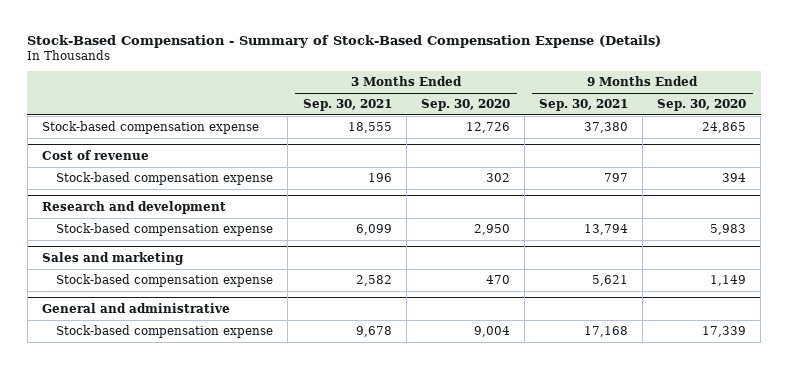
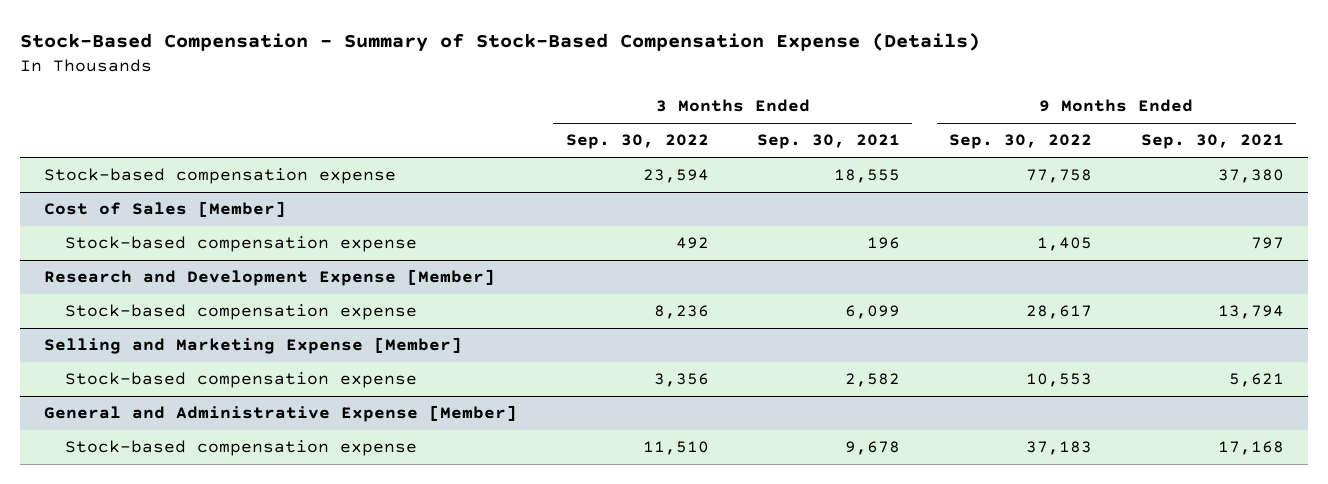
- | 3 Months Ended Sep. 30, 2021 | 3 Months Ended Sep. 30, 2020 | 9 Months Ended Sep. 30, 2021 | 9 Months Ended Sep. 30, 2020
+ | 3 Months Ended Sep. 30, 2022 | 3 Months Ended Sep. 30, 2021 | 9 Months Ended Sep. 30, 2022 | 9 Months Ended Sep. 30, 2021
- Cost of revenue
+ Cost of Sales [Member]
- Research and development
+ Research and Development Expense [Member]
- Sales and marketing
+ Selling and Marketing Expense [Member]
- General and administrative
+ General and Administrative Expense [Member]

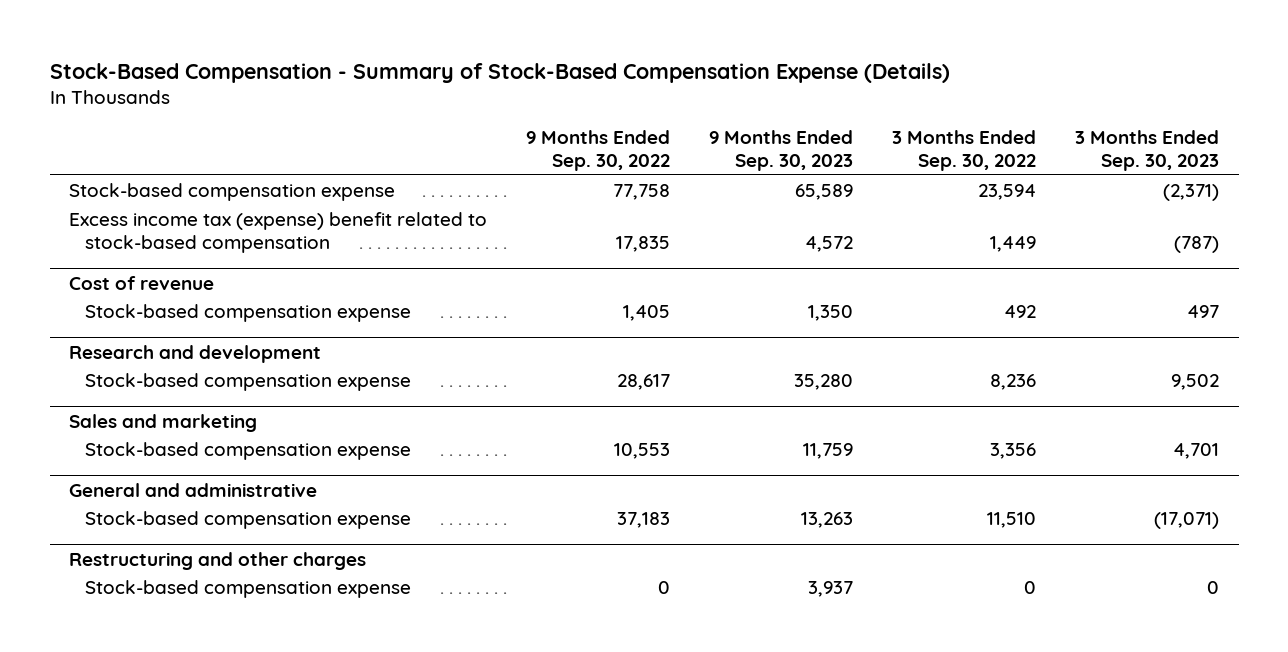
- | 3 Months Ended Sep. 30, 2022 | 3 Months Ended Sep. 30, 2021 | 9 Months Ended Sep. 30, 2022 | 9 Months Ended Sep. 30, 2021
+ | 9 Months Ended Sep. 30, 2022 | 9 Months Ended Sep. 30, 2023 | 3 Months Ended Sep. 30, 2022 | 3 Months Ended Sep. 30, 2023
- Cost of Sales [Member]
+ Excess income tax (expense) benefit related to stock-based compensation | 17,835 | 4,572 | 1,449 | (787)
+ Cost of revenue
- Research and Development Expense [Member]
+ Research and development
- Selling and Marketing Expense [Member]
+ Sales and marketing
- General and Administrative Expense [Member]
+ General and administrative
+ Restructuring and other charges
+ Stock-based compensation expense | 0 | 3,937 | 0 | 0

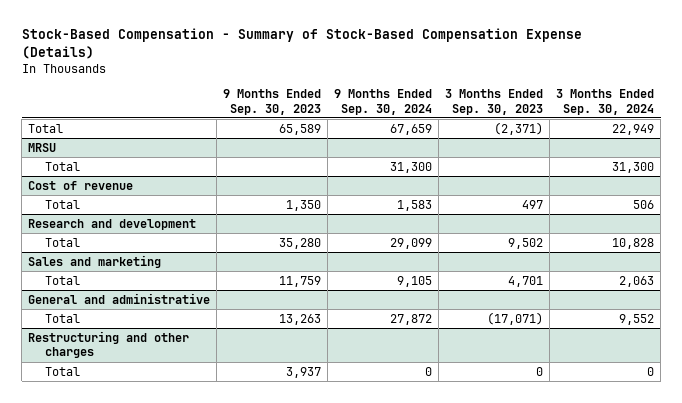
- | 9 Months Ended Sep. 30, 2022 | 9 Months Ended Sep. 30, 2023 | 3 Months Ended Sep. 30, 2022 | 3 Months Ended Sep. 30, 2023
+ | 9 Months Ended Sep. 30, 2023 | 9 Months Ended Sep. 30, 2024 | 3 Months Ended Sep. 30, 2023 | 3 Months Ended Sep. 30, 2024
- Stock-based compensation expense | 77,758 | 65,589 | 23,594 | (2,371)
- Excess income tax (expense) benefit related to stock-based compensation | 17,835 | 4,572 | 1,449 | (787)
+ Total | 65,589 | 67,659 | (2,371) | 22,949
+ MRSU
+ Total | | 31,300 | | 31,300
@ Cost of revenue
- Stock-based compensation expense | 1,405 | 1,350 | 492 | 497
+ Total | 1,350 | 1,583 | 497 | 506
@ Research and development
- Stock-based compensation expense | 28,617 | 35,280 | 8,236 | 9,502
+ Total | 35,280 | 29,099 | 9,502 | 10,828
@ Sales and marketing
- Stock-based compensation expense | 10,553 | 11,759 | 3,356 | 4,701
+ Total | 11,759 | 9,105 | 4,701 | 2,063
@ General and administrative
- Stock-based compensation expense | 37,183 | 13,263 | 11,510 | (17,071)
+ Total | 13,263 | 27,872 | (17,071) | 9,552
@ Restructuring and other charges
- Stock-based compensation expense | 0 | 3,937 | 0 | 0
+ Total | 3,937 | 0 | 0 | 0

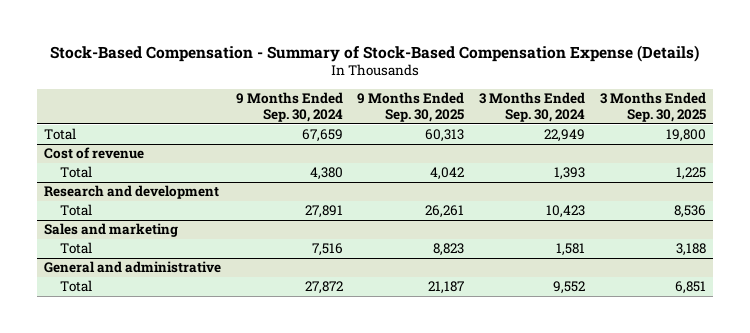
- | 9 Months Ended Sep. 30, 2023 | 9 Months Ended Sep. 30, 2024 | 3 Months Ended Sep. 30, 2023 | 3 Months Ended Sep. 30, 2024
+ | 9 Months Ended Sep. 30, 2024 | 9 Months Ended Sep. 30, 2025 | 3 Months Ended Sep. 30, 2024 | 3 Months Ended Sep. 30, 2025
- MRSU
- Total | | 31,300 | | 31,300
@ Cost of revenue
- Total | 1,350 | 1,583 | 497 | 506
+ Total | 4,380 | 4,042 | 1,393 | 1,225
@ Research and development
- Total | 35,280 | 29,099 | 9,502 | 10,828
+ Total | 27,891 | 26,261 | 10,423 | 8,536
@ Sales and marketing
- Total | 11,759 | 9,105 | 4,701 | 2,063
+ Total | 7,516 | 8,823 | 1,581 | 3,188
- Restructuring and other charges
- Total | 3,937 | 0 | 0 | 0

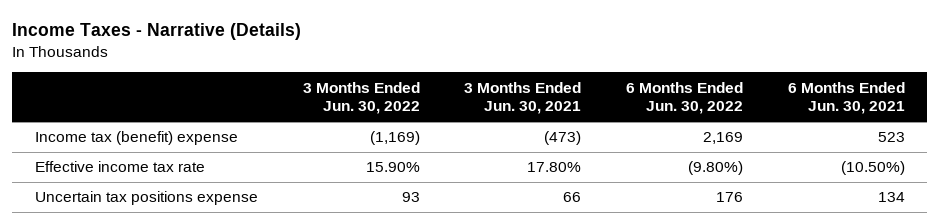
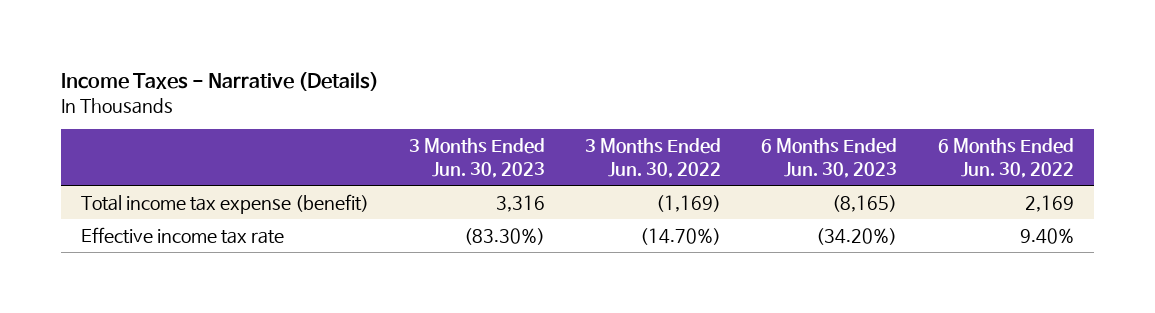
- | 3 Months Ended Jun. 30, 2022 | 3 Months Ended Jun. 30, 2021 | 6 Months Ended Jun. 30, 2022 | 6 Months Ended Jun. 30, 2021
+ | 3 Months Ended Jun. 30, 2023 | 3 Months Ended Jun. 30, 2022 | 6 Months Ended Jun. 30, 2023 | 6 Months Ended Jun. 30, 2022
- Income tax (benefit) expense | (1,169) | (473) | 2,169 | 523
- Effective income tax rate | 15.90% | 17.80% | (9.80%) | (10.50%)
- Uncertain tax positions expense | 93 | 66 | 176 | 134
+ Total income tax expense (benefit) | 3,316 | (1,169) | (8,165) | 2,169
+ Effective income tax rate | (83.30%) | (14.70%) | (34.20%) | 9.40%

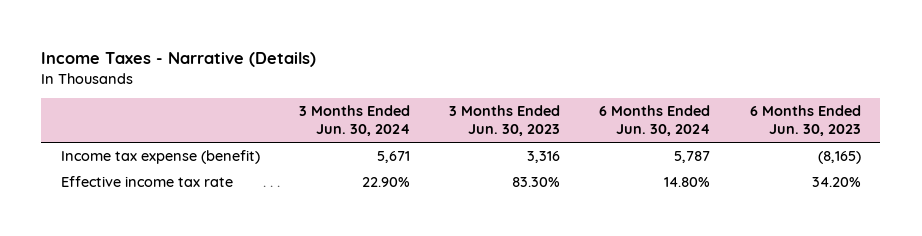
- | 3 Months Ended Jun. 30, 2023 | 3 Months Ended Jun. 30, 2022 | 6 Months Ended Jun. 30, 2023 | 6 Months Ended Jun. 30, 2022
+ | 3 Months Ended Jun. 30, 2024 | 3 Months Ended Jun. 30, 2023 | 6 Months Ended Jun. 30, 2024 | 6 Months Ended Jun. 30, 2023
- Total income tax expense (benefit) | 3,316 | (1,169) | (8,165) | 2,169
- Effective income tax rate | (83.30%) | (14.70%) | (34.20%) | 9.40%
+ Income tax expense (benefit) | 5,671 | 3,316 | 5,787 | (8,165)
+ Effective income tax rate | 22.90% | 83.30% | 14.80% | 34.20%

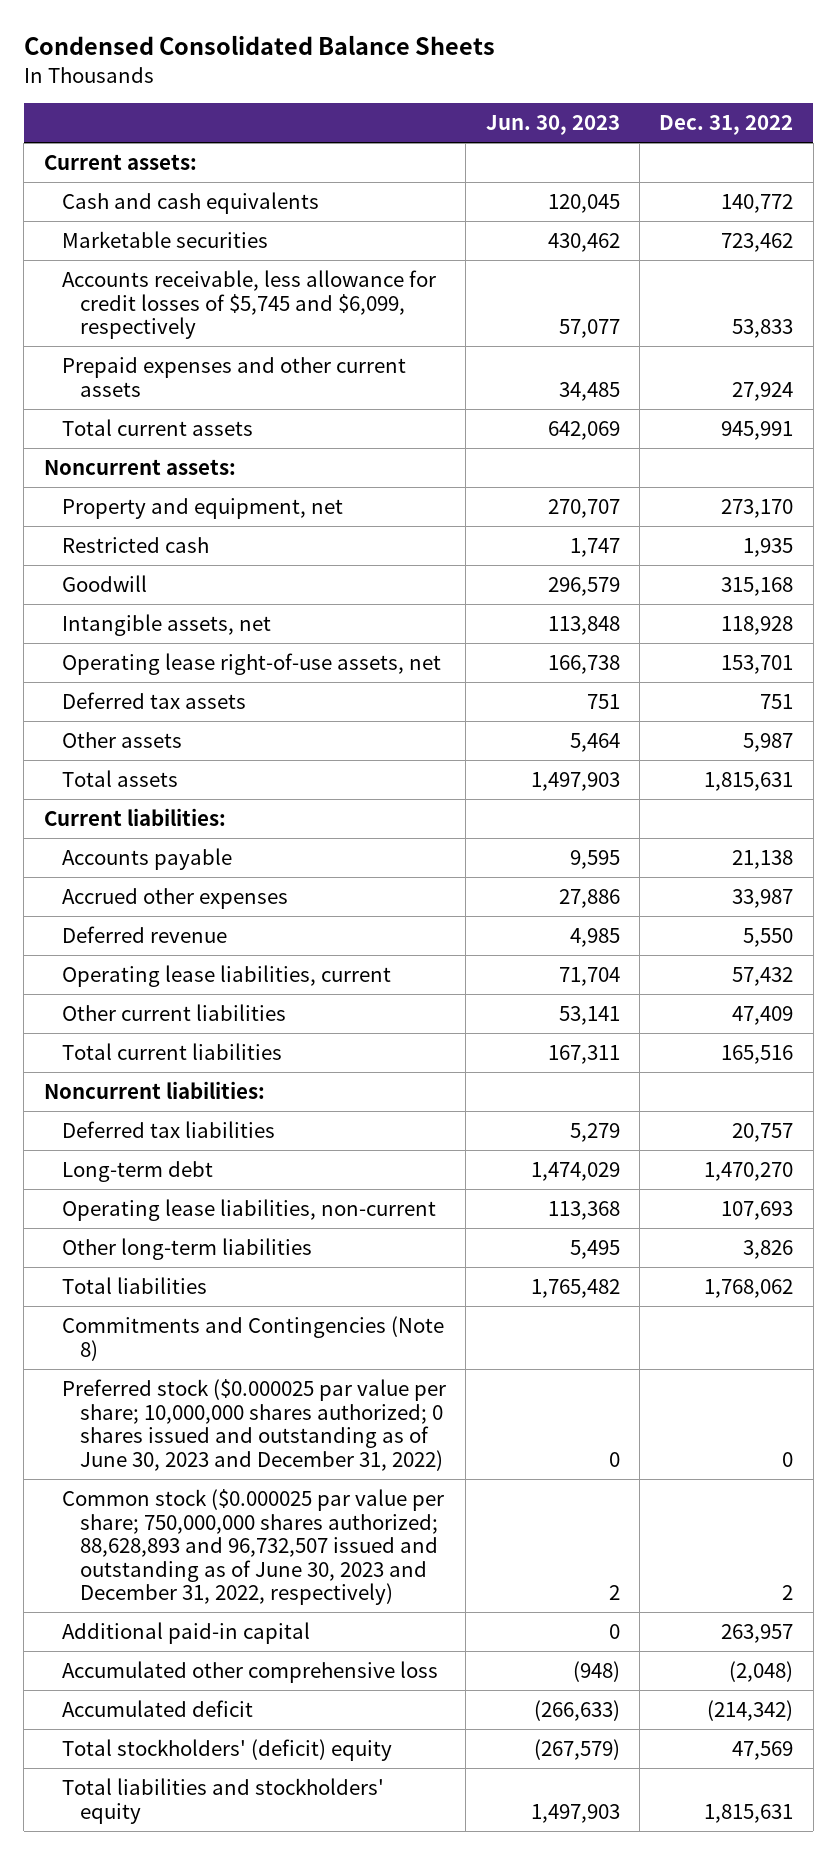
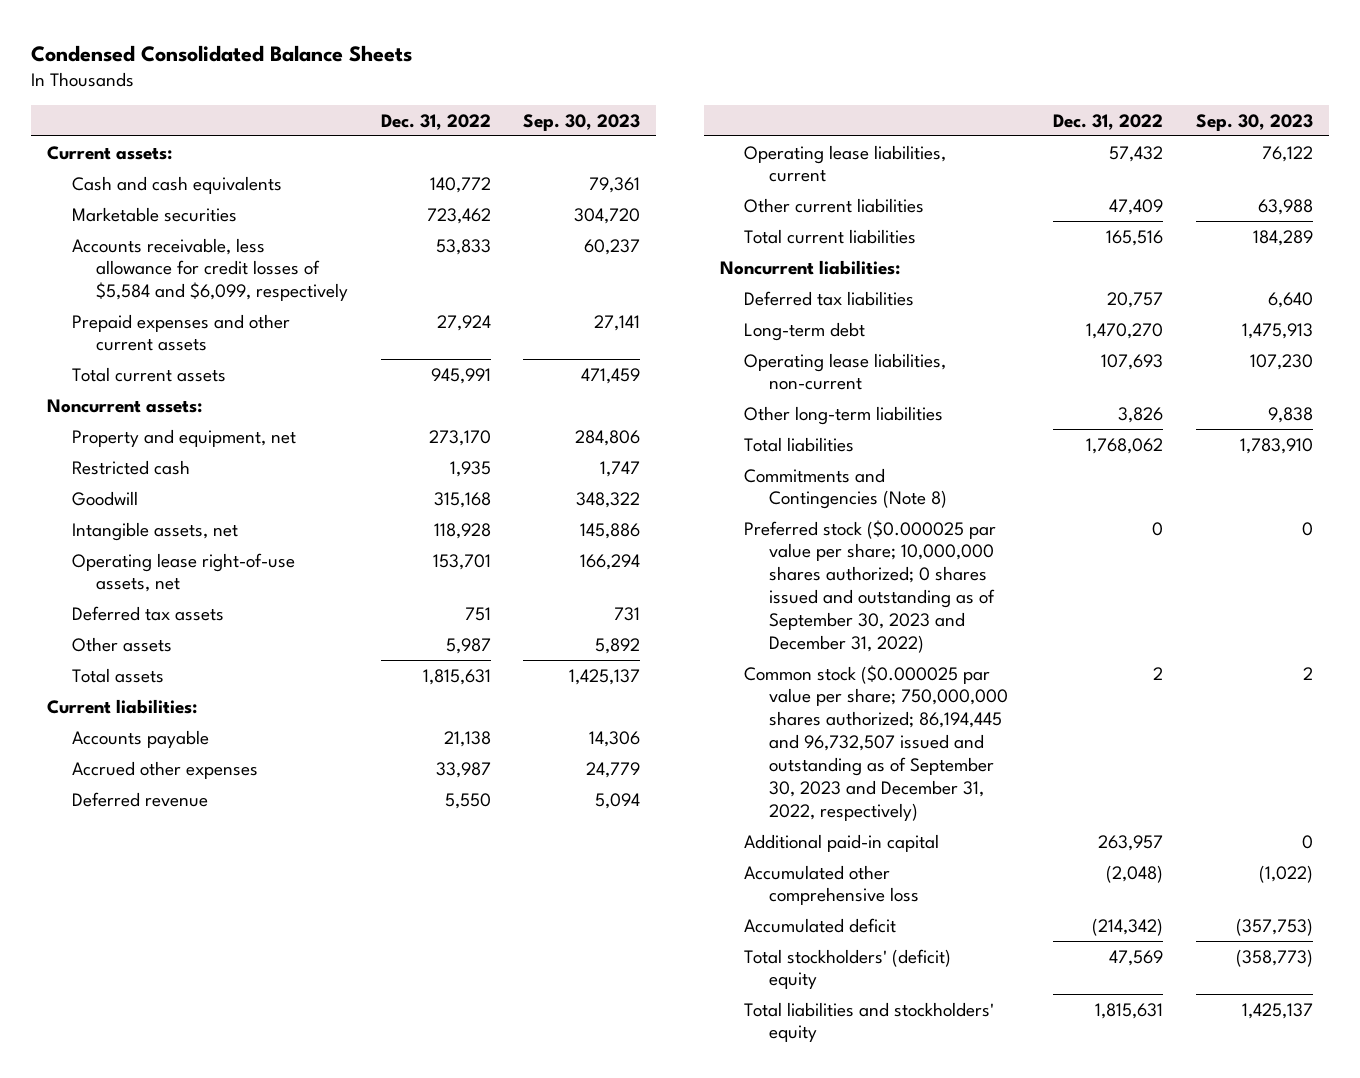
- | Jun. 30, 2023 | Dec. 31, 2022
+ | Dec. 31, 2022 | Sep. 30, 2023
- Accounts receivable, less allowance for credit losses of $5,745 and $6,099, respectively | 57,077 | 53,833
+ Accounts receivable, less allowance for credit losses of $5,584 and $6,099, respectively | 53,833 | 60,237
- Preferred stock ($0.000025 par value per share; 10,000,000 shares authorized; 0 shares issued and outstanding as of June 30, 2023 and December 31, 2022) | 0 | 0
- Common stock ($0.000025 par value per share; 750,000,000 shares authorized; 88,628,893 and 96,732,507 issued and outstanding as of June 30, 2023 and December 31, 2022, respectively) | 2 | 2
+ Preferred stock ($0.000025 par value per share; 10,000,000 shares authorized; 0 shares issued and outstanding as of September 30, 2023 and December 31, 2022) | 0 | 0
+ Common stock ($0.000025 par value per share; 750,000,000 shares authorized; 86,194,445 and 96,732,507 issued and outstanding as of September 30, 2023 and December 31, 2022, respectively) | 2 | 2

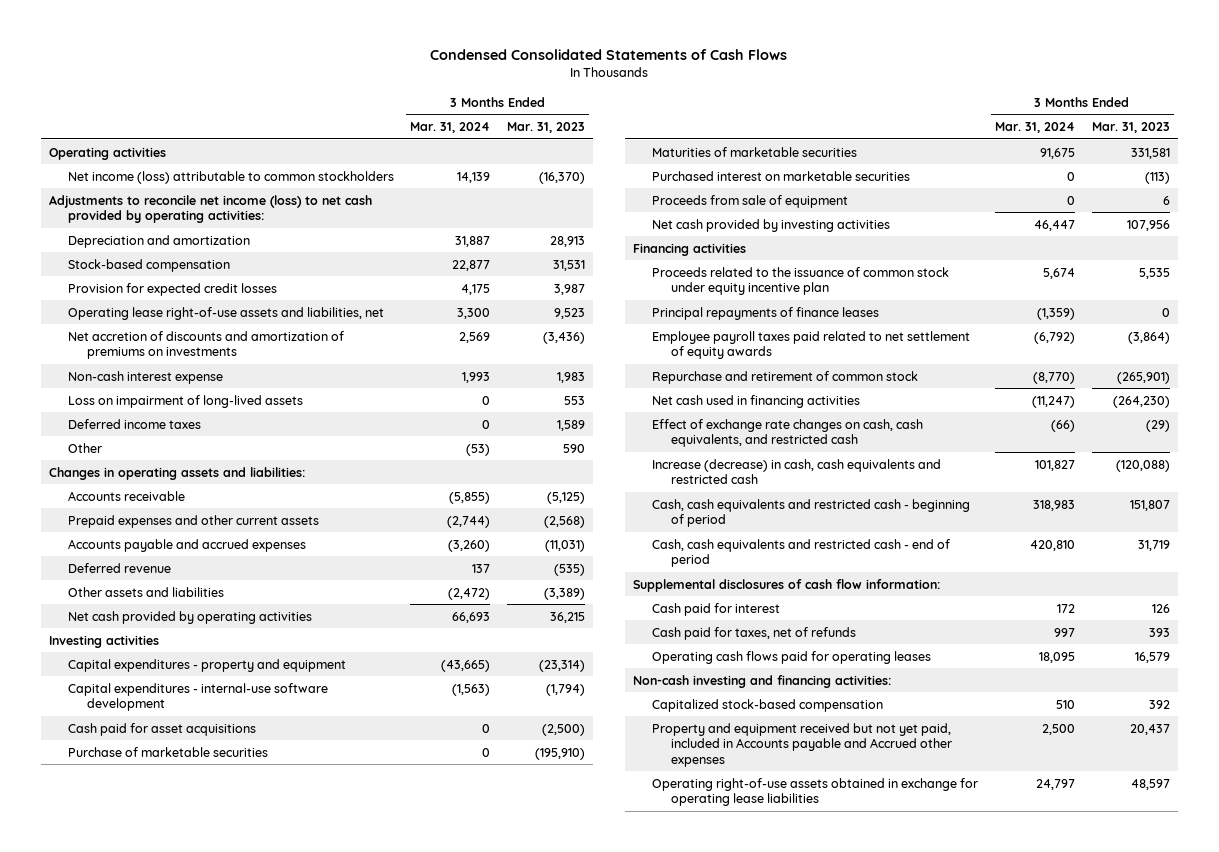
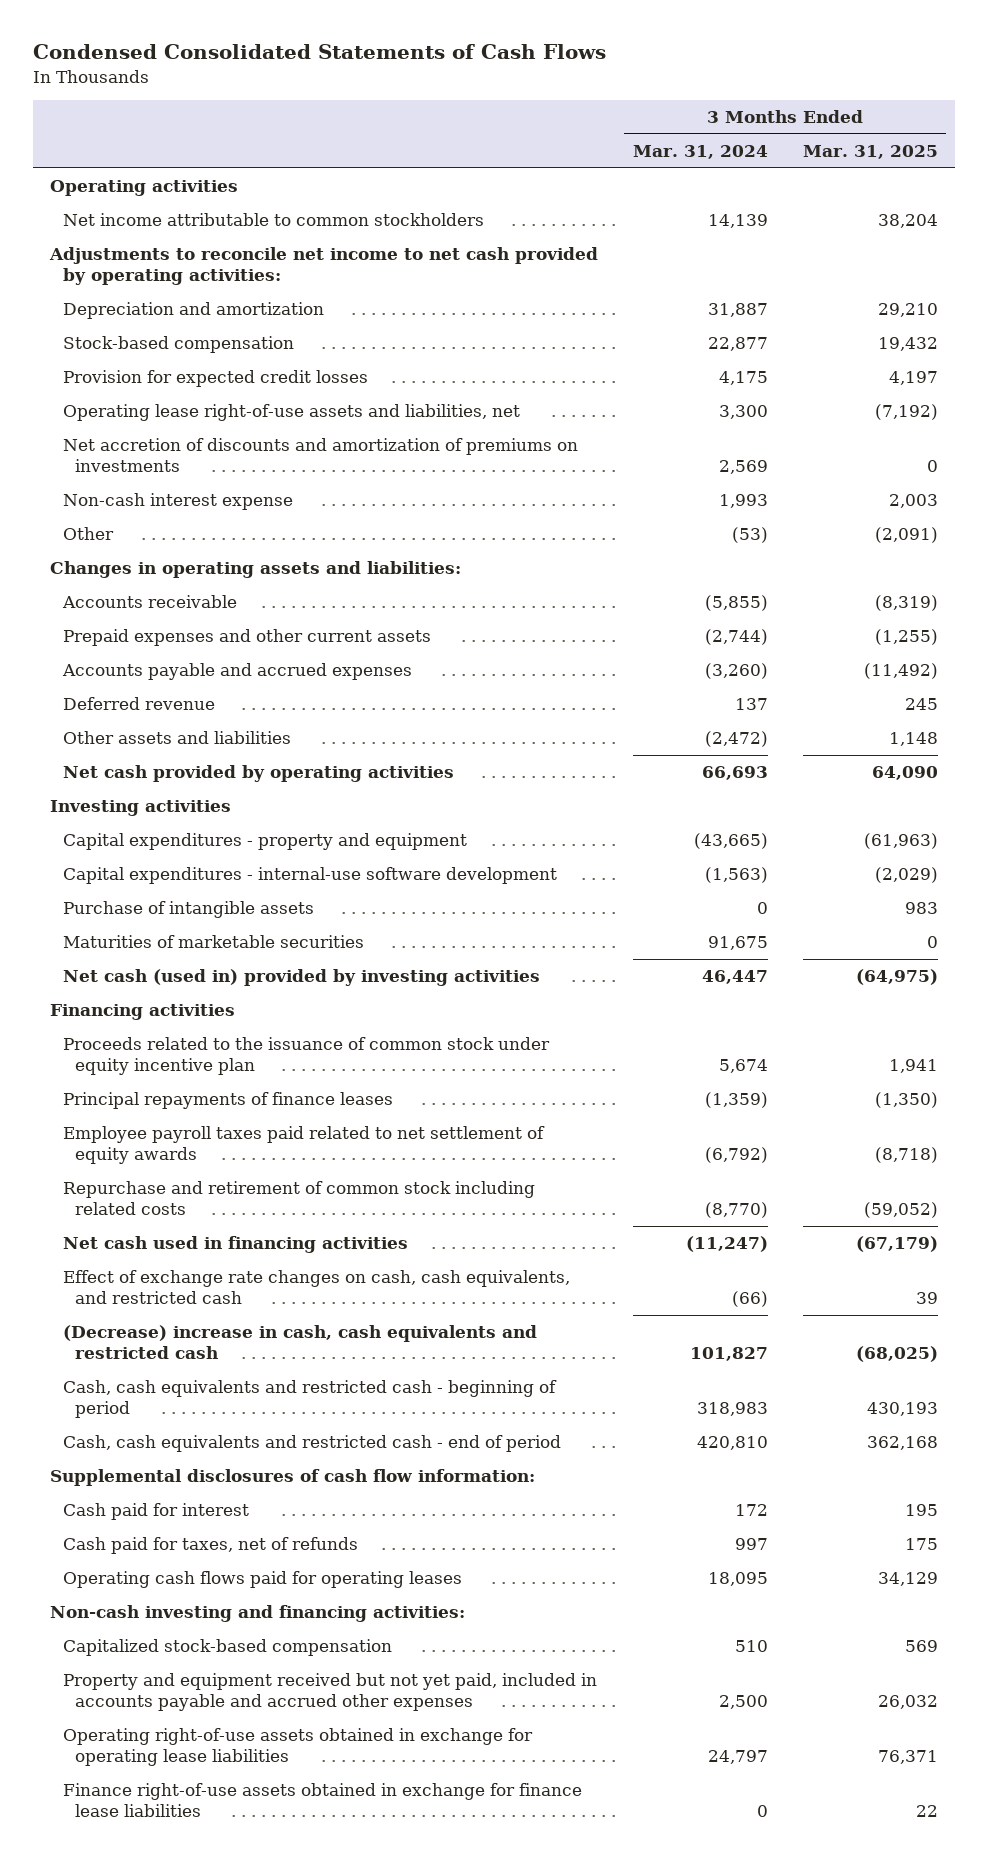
- | 3 Months Ended Mar. 31, 2024 | 3 Months Ended Mar. 31, 2023
+ | 3 Months Ended Mar. 31, 2024 | 3 Months Ended Mar. 31, 2025
- Net income (loss) attributable to common stockholders | 14,139 | (16,370)
- Adjustments to reconcile net income (loss) to net cash provided by operating activities:
+ Net income attributable to common stockholders | 14,139 | 38,204
+ Adjustments to reconcile net income to net cash provided by operating activities:
- Loss on impairment of long-lived assets | 0 | 553
- Deferred income taxes | 0 | 1,589
- Cash paid for asset acquisitions | 0 | (2,500)
- Purchase of marketable securities | 0 | (195,910)
+ Purchase of intangible assets | 0 | 983
- Purchased interest on marketable securities | 0 | (113)
- Proceeds from sale of equipment | 0 | 6
- Net cash provided by investing activities | 46,447 | 107,956
+ Net cash (used in) provided by investing activities | 46,447 | (64,975)
- Repurchase and retirement of common stock | (8,770) | (265,901)
+ Repurchase and retirement of common stock including related costs | (8,770) | (59,052)
- Increase (decrease) in cash, cash equivalents and restricted cash | 101,827 | (120,088)
+ (Decrease) increase in cash, cash equivalents and restricted cash | 101,827 | (68,025)
- Property and equipment received but not yet paid, included in Accounts payable and Accrued other expenses | 2,500 | 20,437
+ Property and equipment received but not yet paid, included in accounts payable and accrued other expenses | 2,500 | 26,032
+ Finance right-of-use assets obtained in exchange for finance lease liabilities | 0 | 22

